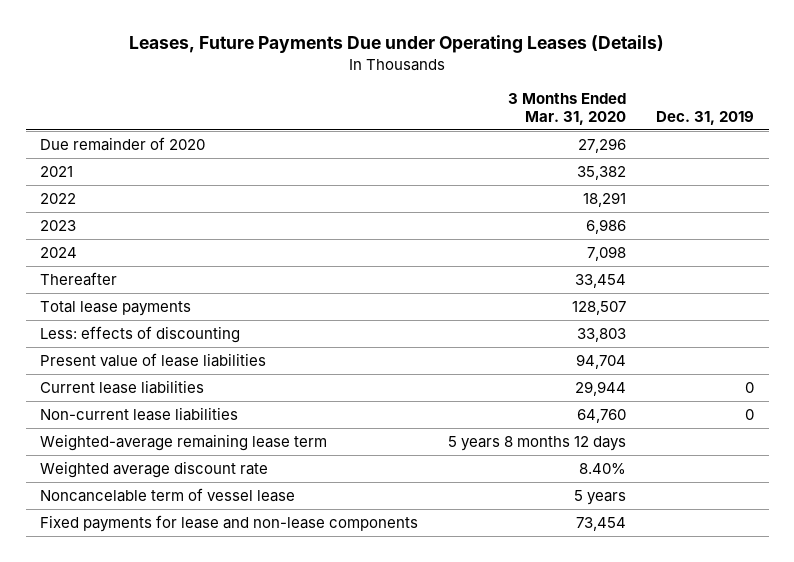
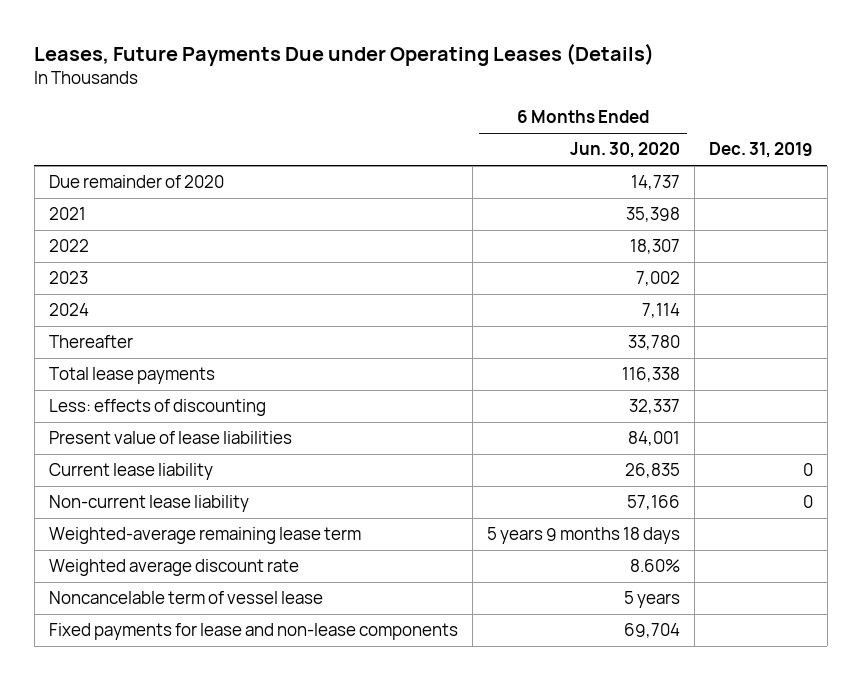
- | 3 Months Ended Mar. 31, 2020 | Dec. 31, 2019
+ | 6 Months Ended Jun. 30, 2020 | Dec. 31, 2019
- Current lease liabilities | 29,944 | 0
- Non-current lease liabilities | 64,760 | 0
+ Current lease liability | 26,835 | 0
+ Non-current lease liability | 57,166 | 0

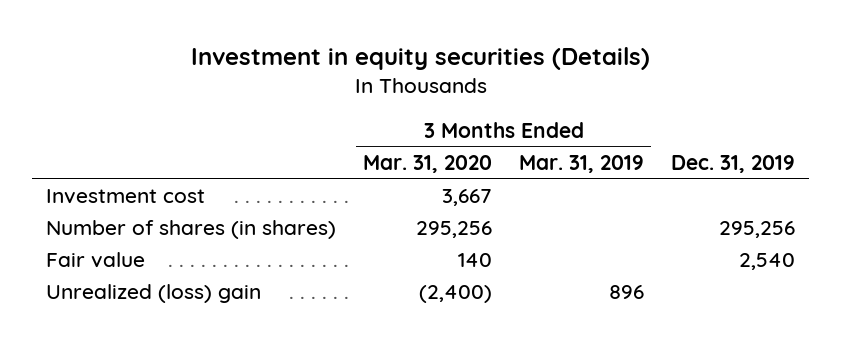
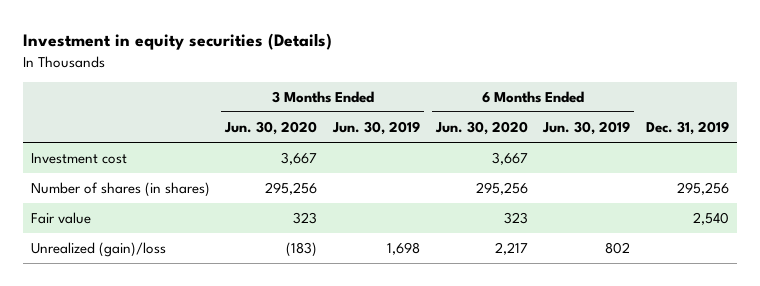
- | 3 Months Ended Mar. 31, 2020 | 3 Months Ended Mar. 31, 2019 | Dec. 31, 2019
+ | 3 Months Ended Jun. 30, 2020 | 3 Months Ended Jun. 30, 2019 | 6 Months Ended Jun. 30, 2020 | 6 Months Ended Jun. 30, 2019 | Dec. 31, 2019
- Unrealized (loss) gain | (2,400) | 896 |
+ Unrealized (gain)/loss | (183) | 1,698 | 2,217 | 802 |

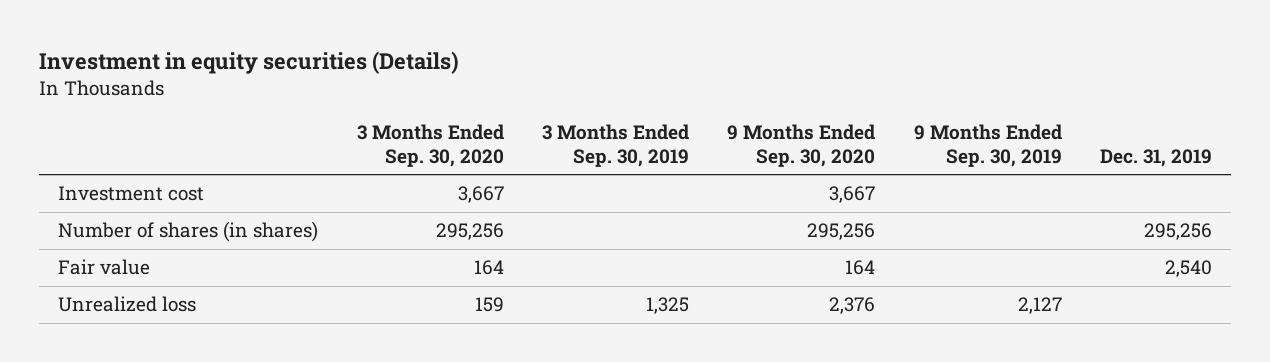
- | 3 Months Ended Jun. 30, 2020 | 3 Months Ended Jun. 30, 2019 | 6 Months Ended Jun. 30, 2020 | 6 Months Ended Jun. 30, 2019 | Dec. 31, 2019
+ | 3 Months Ended Sep. 30, 2020 | 3 Months Ended Sep. 30, 2019 | 9 Months Ended Sep. 30, 2020 | 9 Months Ended Sep. 30, 2019 | Dec. 31, 2019
- Unrealized (gain)/loss | (183) | 1,698 | 2,217 | 802 |
+ Unrealized loss | 159 | 1,325 | 2,376 | 2,127 |

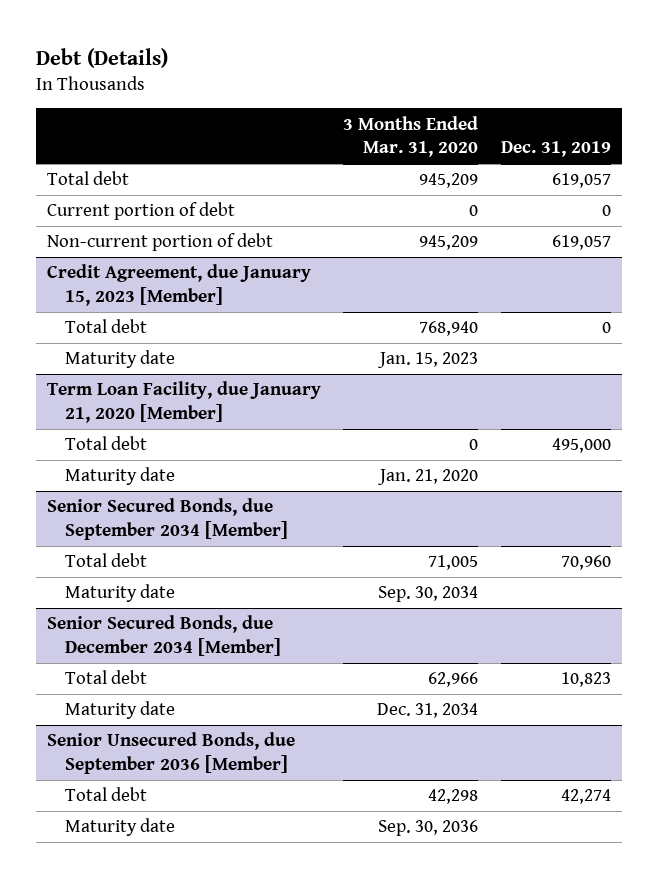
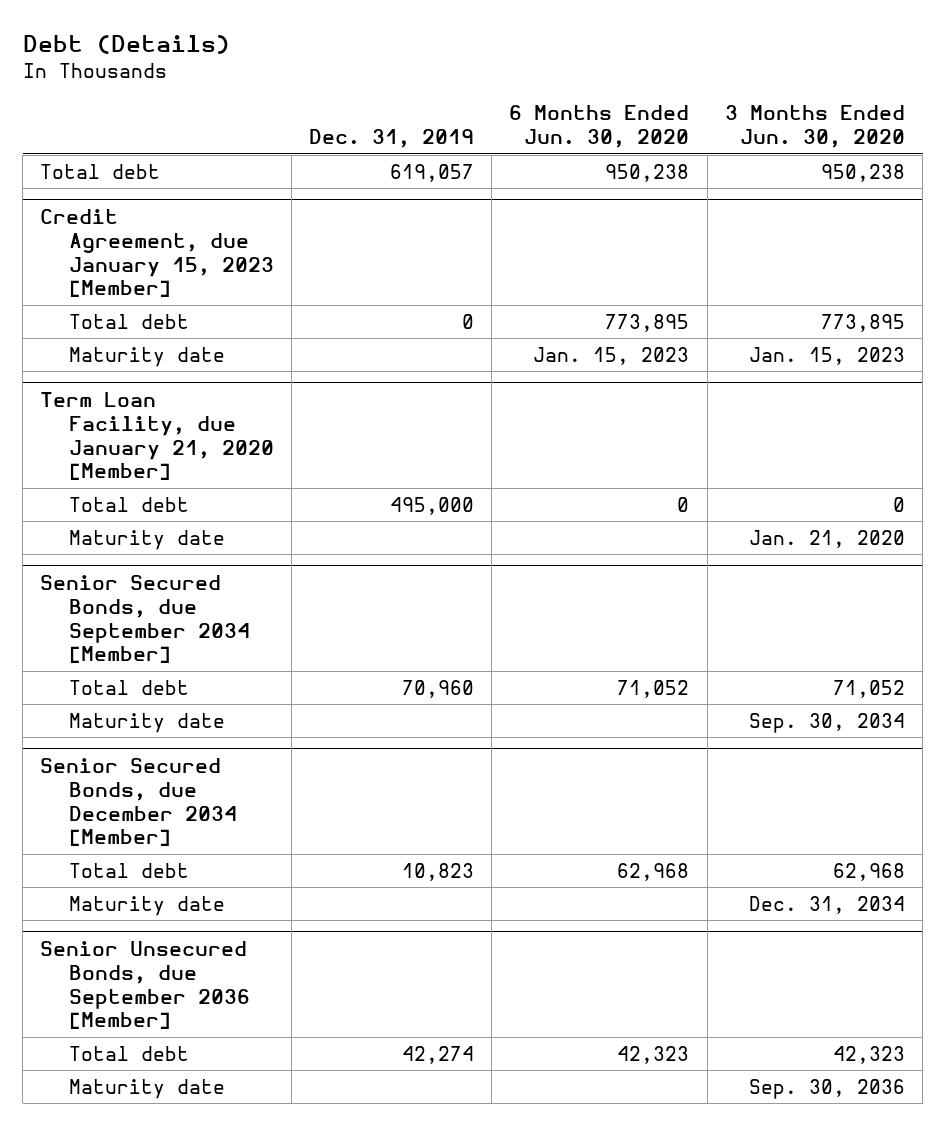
- | 3 Months Ended Mar. 31, 2020 | Dec. 31, 2019
+ | Dec. 31, 2019 | 6 Months Ended Jun. 30, 2020 | 3 Months Ended Jun. 30, 2020
- Current portion of debt | 0 | 0
- Non-current portion of debt | 945,209 | 619,057

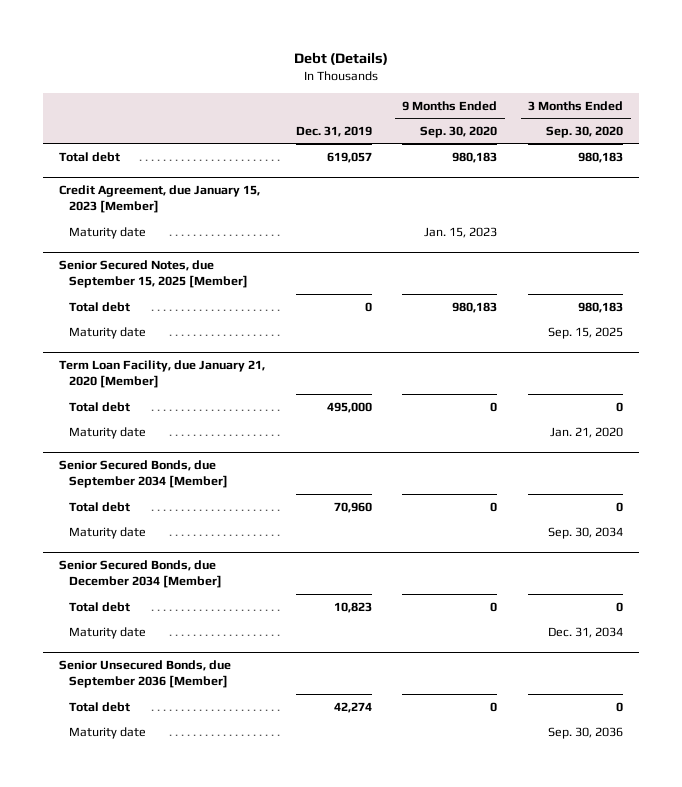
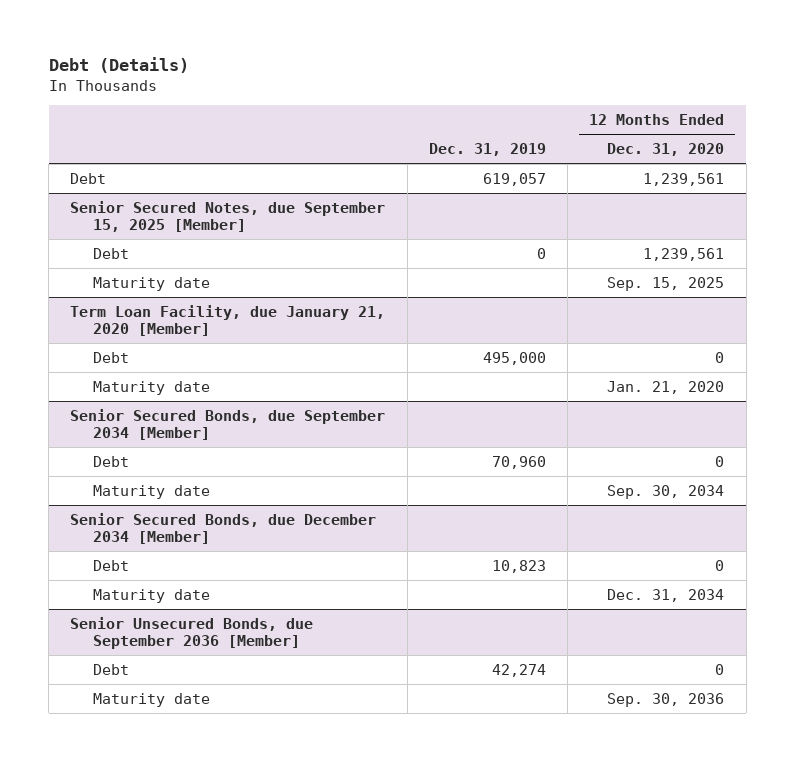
- | Dec. 31, 2019 | 9 Months Ended Sep. 30, 2020 | 3 Months Ended Sep. 30, 2020
+ | Dec. 31, 2019 | 12 Months Ended Dec. 31, 2020
- Total debt | 619,057 | 980,183 | 980,183
- Credit Agreement, due January 15, 2023 [Member]
- Maturity date | | Jan. 15, 2023 |
+ Debt | 619,057 | 1,239,561
@ Senior Secured Notes, due September 15, 2025 [Member]
- Total debt | 0 | 980,183 | 980,183
+ Debt | 0 | 1,239,561
@ Term Loan Facility, due January 21, 2020 [Member]
- Total debt | 495,000 | 0 | 0
+ Debt | 495,000 | 0
@ Senior Secured Bonds, due September 2034 [Member]
- Total debt | 70,960 | 0 | 0
+ Debt | 70,960 | 0
@ Senior Secured Bonds, due December 2034 [Member]
- Total debt | 10,823 | 0 | 0
+ Debt | 10,823 | 0
@ Senior Unsecured Bonds, due September 2036 [Member]
- Total debt | 42,274 | 0 | 0
+ Debt | 42,274 | 0

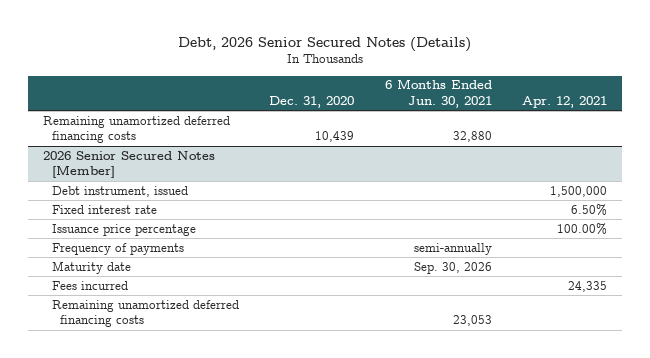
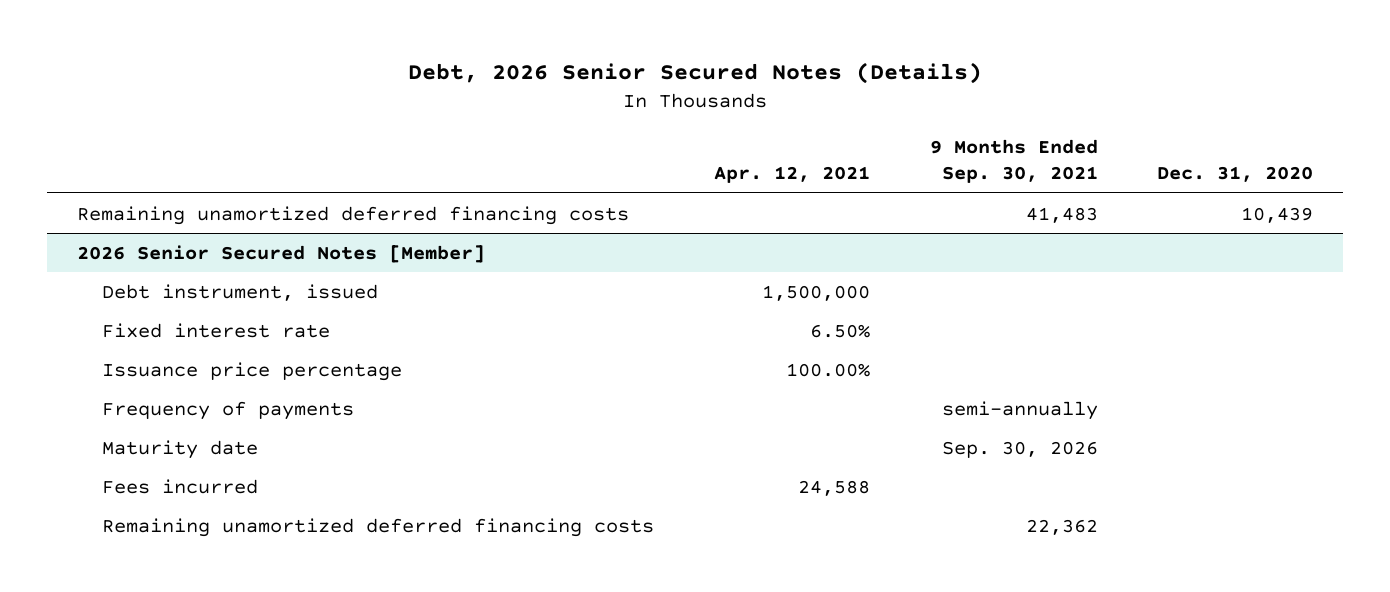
- | Dec. 31, 2020 | 6 Months Ended Jun. 30, 2021 | Apr. 12, 2021
+ | Apr. 12, 2021 | 9 Months Ended Sep. 30, 2021 | Dec. 31, 2020
@ 2026 Senior Secured Notes [Member]
- Fees incurred | | | 24,335
+ Fees incurred | 24,588 | |

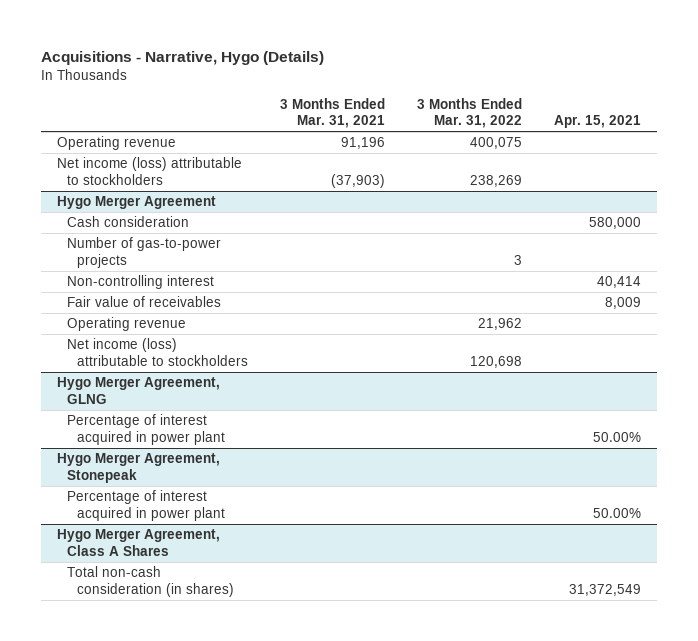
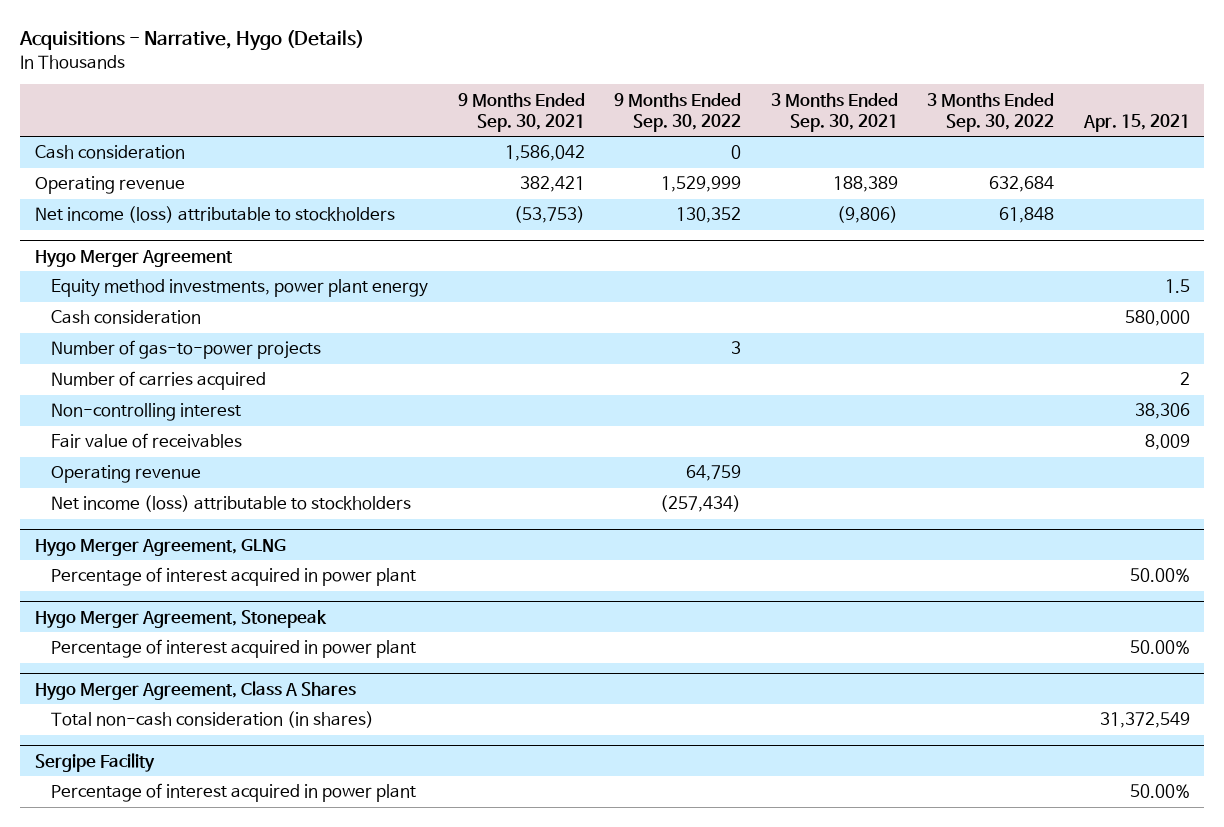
- | 3 Months Ended Mar. 31, 2021 | 3 Months Ended Mar. 31, 2022 | Apr. 15, 2021
+ | 9 Months Ended Sep. 30, 2021 | 9 Months Ended Sep. 30, 2022 | 3 Months Ended Sep. 30, 2021 | 3 Months Ended Sep. 30, 2022 | Apr. 15, 2021
+ Cash consideration | 1,586,042 | 0 | | |
@ Hygo Merger Agreement
+ Equity method investments, power plant energy | | | | | 1.5
- Non-controlling interest | | | 40,414
+ Number of carries acquired | | | | | 2
+ Non-controlling interest | | | | | 38,306
+ Sergipe Facility
+ Percentage of interest acquired in power plant | | | | | 50.00%

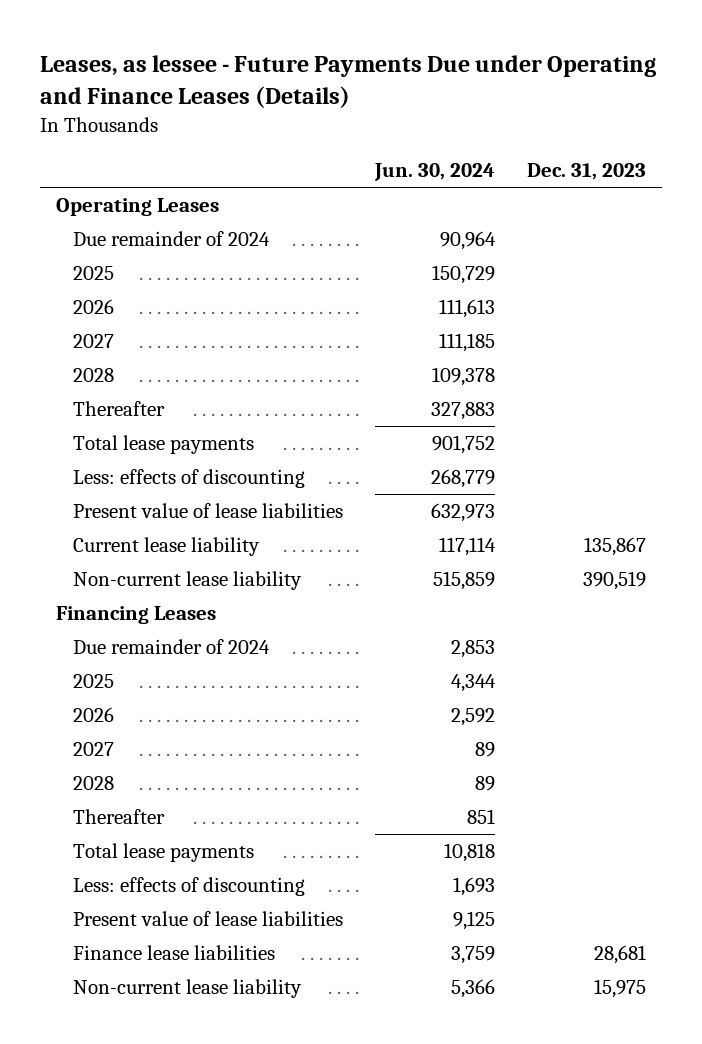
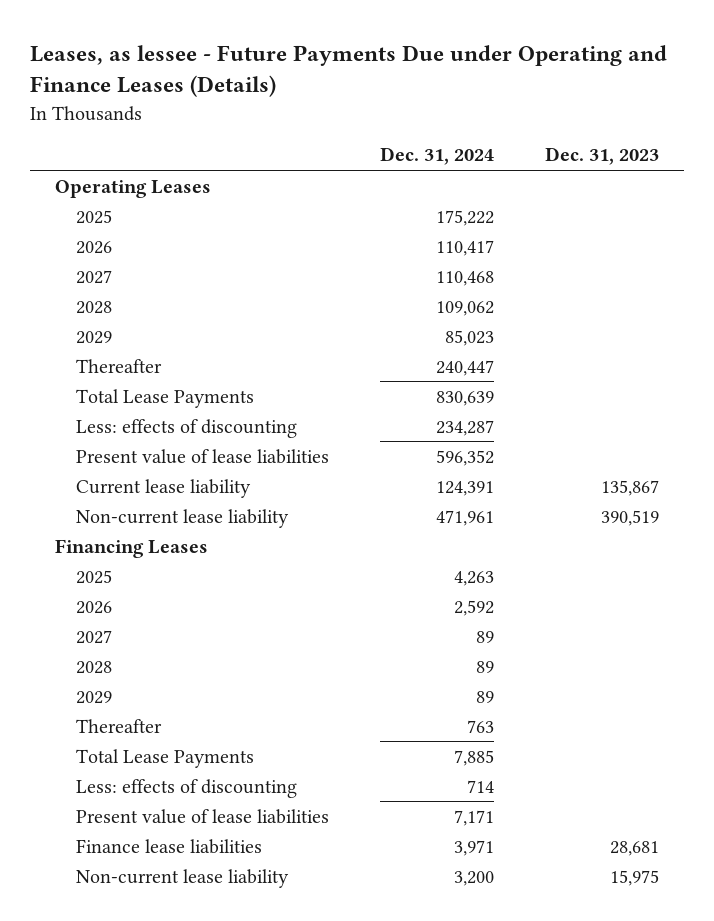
- | Jun. 30, 2024 | Dec. 31, 2023
+ | Dec. 31, 2024 | Dec. 31, 2023
- Due remainder of 2024 | 90,964 |
+ 2029 | 85,023 |
- Total lease payments | 901,752 |
+ Total Lease Payments | 830,639 |
- Due remainder of 2024 | 2,853 |
+ 2029 | 89 |
- Total lease payments | 10,818 |
+ Total Lease Payments | 7,885 |

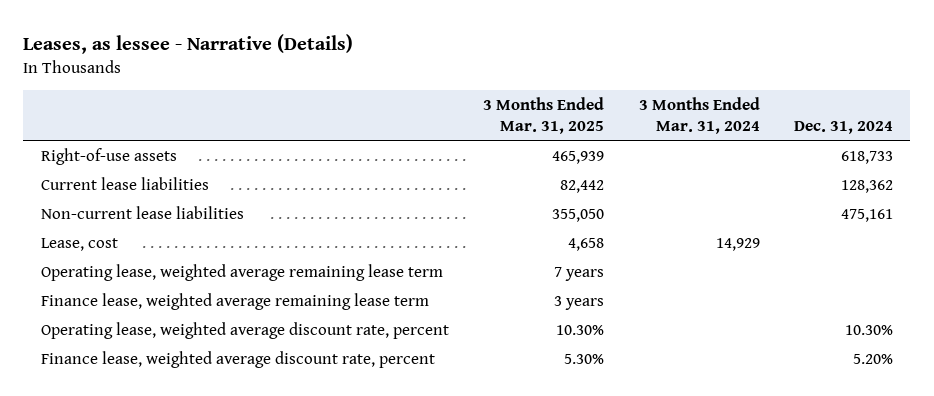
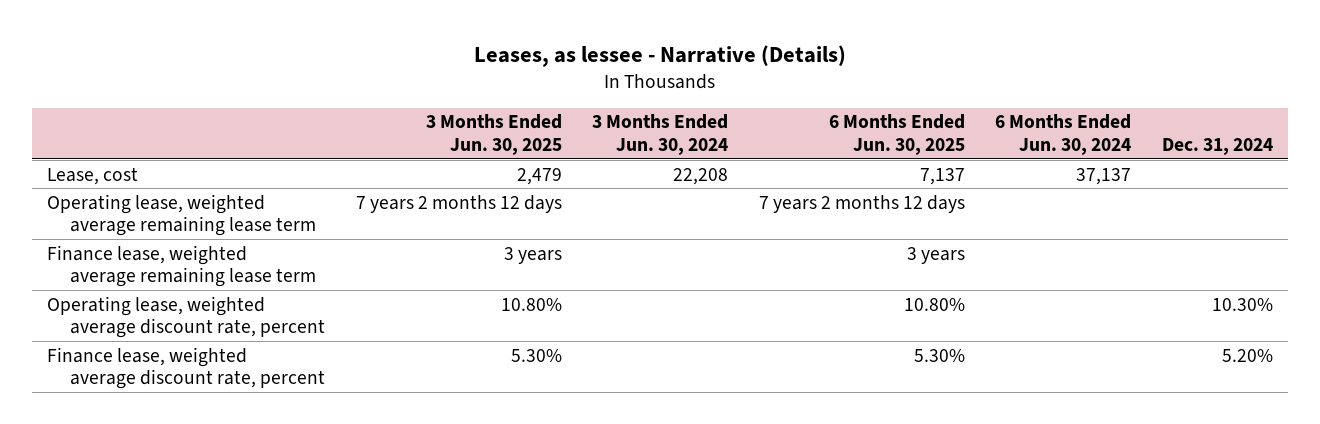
- | 3 Months Ended Mar. 31, 2025 | 3 Months Ended Mar. 31, 2024 | Dec. 31, 2024
+ | 3 Months Ended Jun. 30, 2025 | 3 Months Ended Jun. 30, 2024 | 6 Months Ended Jun. 30, 2025 | 6 Months Ended Jun. 30, 2024 | Dec. 31, 2024
- Right-of-use assets | 465,939 | | 618,733
- Current lease liabilities | 82,442 | | 128,362
- Non-current lease liabilities | 355,050 | | 475,161

